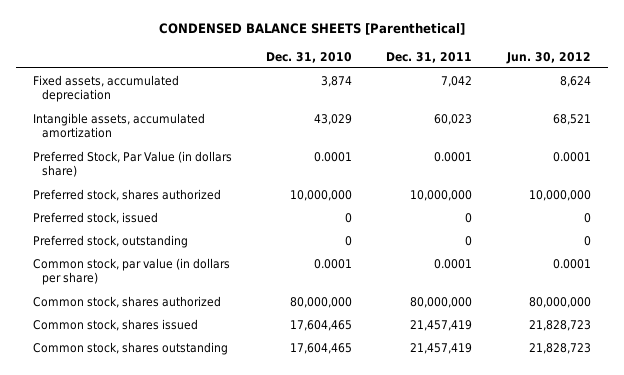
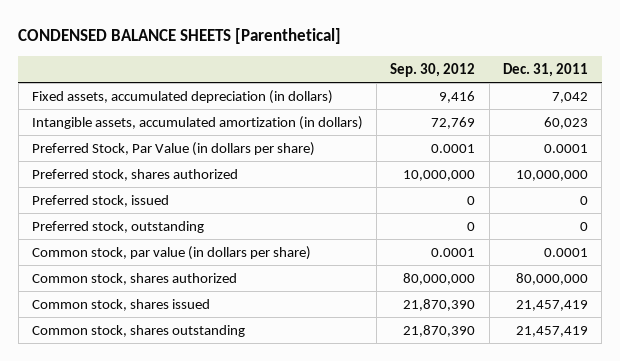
- | Dec. 31, 2010 | Dec. 31, 2011 | Jun. 30, 2012
+ | Sep. 30, 2012 | Dec. 31, 2011
- Fixed assets, accumulated depreciation | 3,874 | 7,042 | 8,624
- Intangible assets, accumulated amortization | 43,029 | 60,023 | 68,521
- Preferred Stock, Par Value (in dollars share) | 0.0001 | 0.0001 | 0.0001
+ Fixed assets, accumulated depreciation (in dollars) | 9,416 | 7,042
+ Intangible assets, accumulated amortization (in dollars) | 72,769 | 60,023
+ Preferred Stock, Par Value (in dollars per share) | 0.0001 | 0.0001

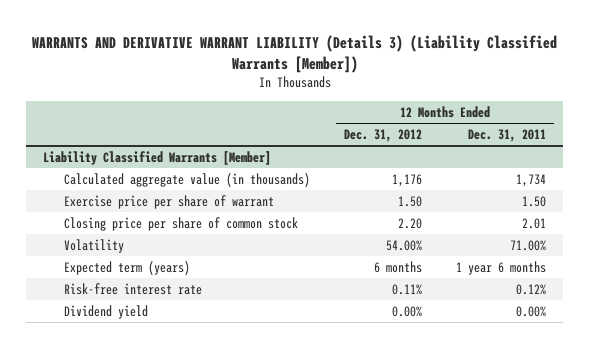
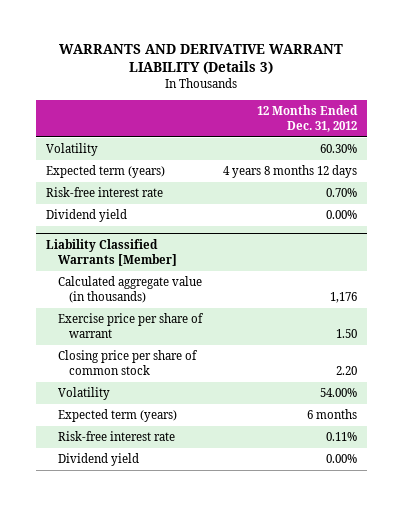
- WARRANTS AND DERIVATIVE WARRANT LIABILITY (Details 3) (Liability Classified Warrants [Member])
+ WARRANTS AND DERIVATIVE WARRANT LIABILITY (Details 3)
- | 12 Months Ended Dec. 31, 2012 | 12 Months Ended Dec. 31, 2011
+ | 12 Months Ended Dec. 31, 2012
+ Volatility | 60.30%
+ Expected term (years) | 4 years 8 months 12 days
+ Risk-free interest rate | 0.70%
+ Dividend yield | 0.00%

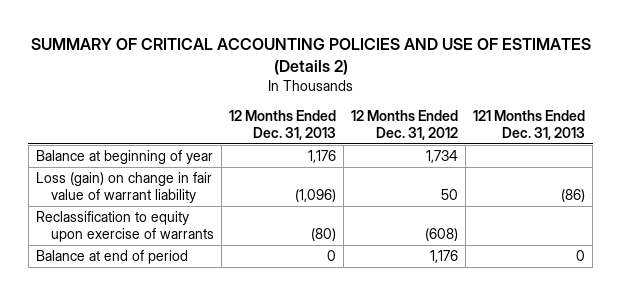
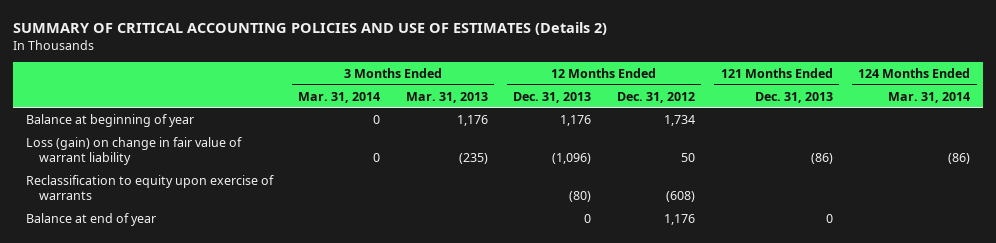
- | 12 Months Ended Dec. 31, 2013 | 12 Months Ended Dec. 31, 2012 | 121 Months Ended Dec. 31, 2013
+ | 3 Months Ended Mar. 31, 2014 | 3 Months Ended Mar. 31, 2013 | 12 Months Ended Dec. 31, 2013 | 12 Months Ended Dec. 31, 2012 | 121 Months Ended Dec. 31, 2013 | 124 Months Ended Mar. 31, 2014
- Balance at end of period | 0 | 1,176 | 0
+ Balance at end of year | | | 0 | 1,176 | 0 |

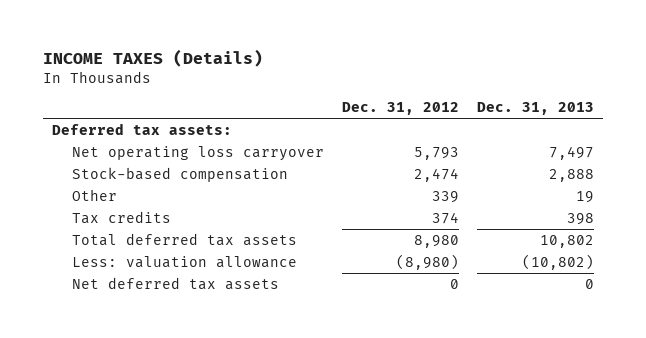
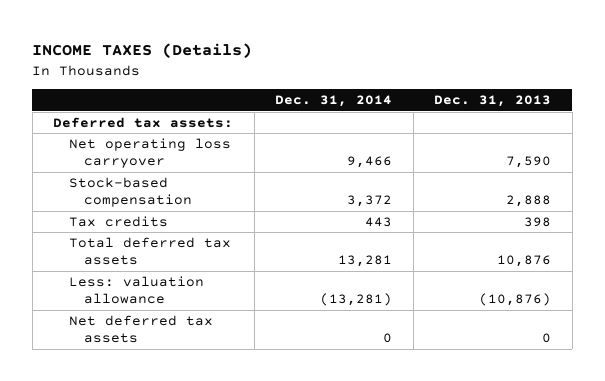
- | Dec. 31, 2012 | Dec. 31, 2013
+ | Dec. 31, 2014 | Dec. 31, 2013
- Net operating loss carryover | 5,793 | 7,497
+ Net operating loss carryover | 9,466 | 7,590
- Other | 339 | 19
- Total deferred tax assets | 8,980 | 10,802
- Less: valuation allowance | (8,980) | (10,802)
+ Total deferred tax assets | 13,281 | 10,876
+ Less: valuation allowance | (13,281) | (10,876)

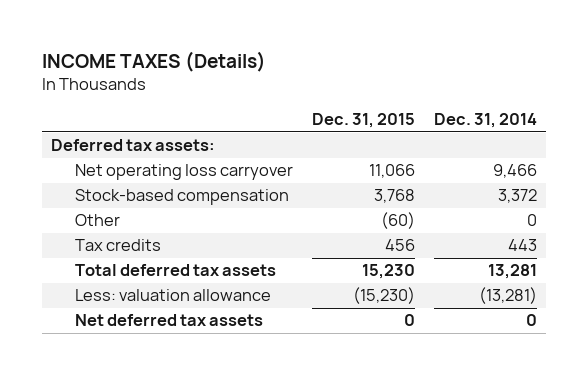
- | Dec. 31, 2014 | Dec. 31, 2013
+ | Dec. 31, 2015 | Dec. 31, 2014
+ Other | (60) | 0

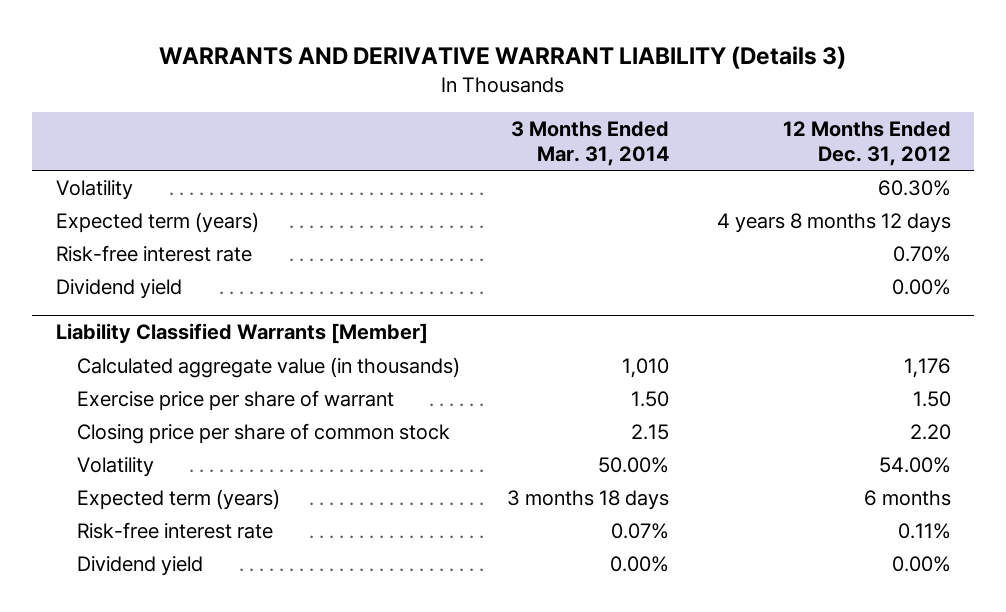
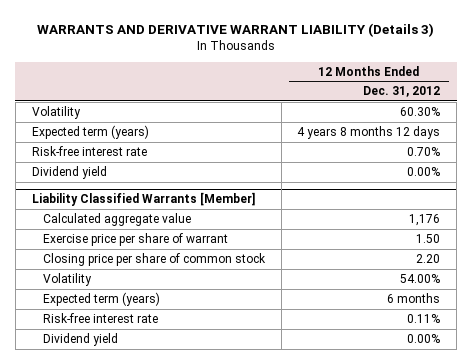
- | 3 Months Ended Mar. 31, 2014 | 12 Months Ended Dec. 31, 2012
+ | 12 Months Ended Dec. 31, 2012
@ Liability Classified Warrants [Member]
- Calculated aggregate value (in thousands) | 1,010 | 1,176
+ Calculated aggregate value | 1,176

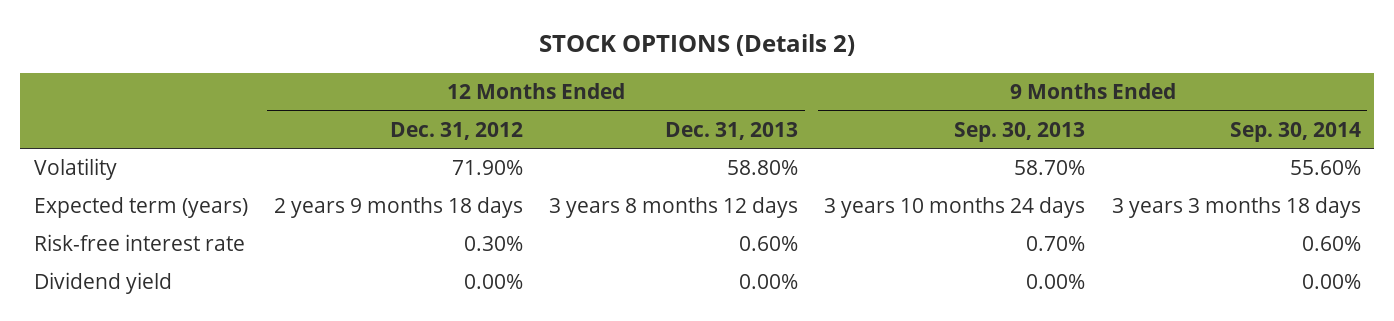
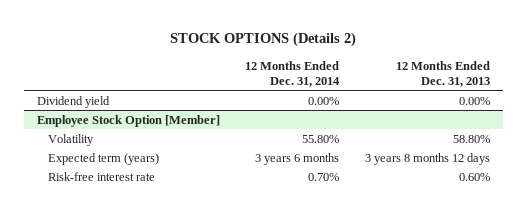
- | 12 Months Ended Dec. 31, 2012 | 12 Months Ended Dec. 31, 2013 | 9 Months Ended Sep. 30, 2013 | 9 Months Ended Sep. 30, 2014
+ | 12 Months Ended Dec. 31, 2014 | 12 Months Ended Dec. 31, 2013
moved up: Dividend yield | 0.00% | 0.00%
+ Employee Stock Option [Member]

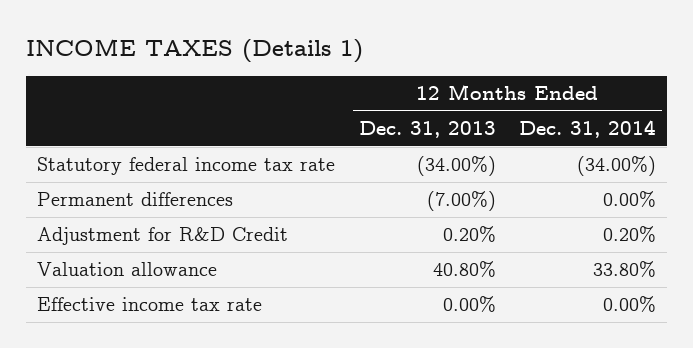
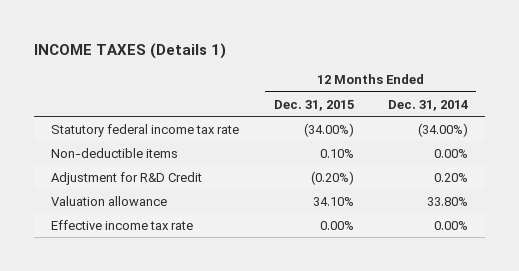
- | 12 Months Ended Dec. 31, 2013 | 12 Months Ended Dec. 31, 2014
+ | 12 Months Ended Dec. 31, 2015 | 12 Months Ended Dec. 31, 2014
- Permanent differences | (7.00%) | 0.00%
+ Non-deductible items | 0.10% | 0.00%

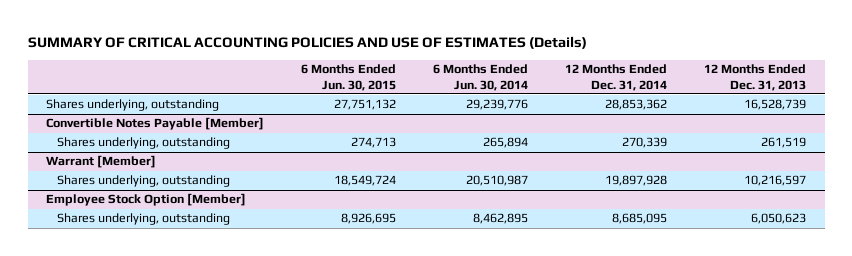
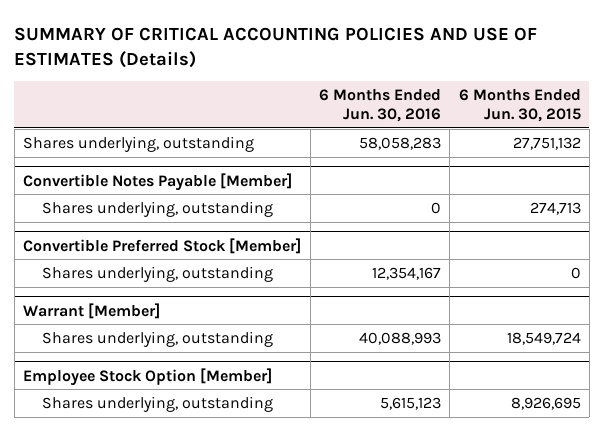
- | 6 Months Ended Jun. 30, 2015 | 6 Months Ended Jun. 30, 2014 | 12 Months Ended Dec. 31, 2014 | 12 Months Ended Dec. 31, 2013
+ | 6 Months Ended Jun. 30, 2016 | 6 Months Ended Jun. 30, 2015
+ Convertible Preferred Stock [Member]
+ Shares underlying, outstanding | 12,354,167 | 0

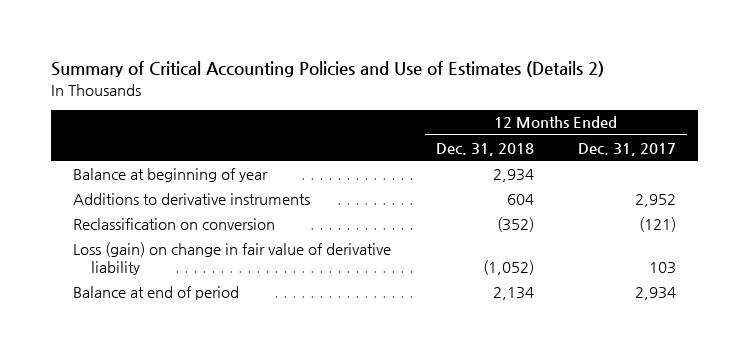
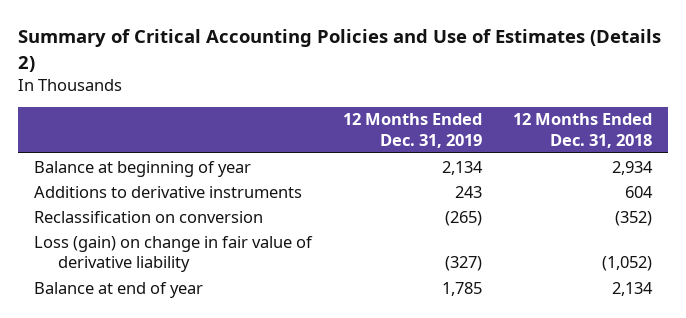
- | 12 Months Ended Dec. 31, 2018 | 12 Months Ended Dec. 31, 2017
+ | 12 Months Ended Dec. 31, 2019 | 12 Months Ended Dec. 31, 2018
- Balance at end of period | 2,134 | 2,934
+ Balance at end of year | 1,785 | 2,134

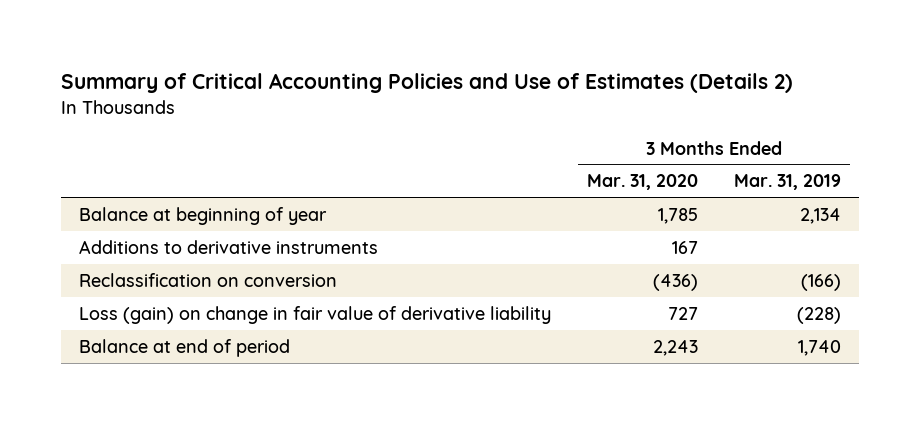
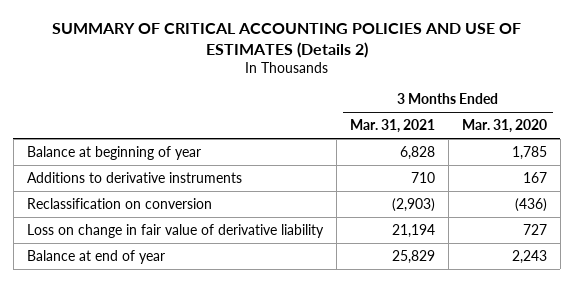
- Summary of Critical Accounting Policies and Use of Estimates (Details 2)
+ SUMMARY OF CRITICAL ACCOUNTING POLICIES AND USE OF ESTIMATES (Details 2)
- | 3 Months Ended Mar. 31, 2020 | 3 Months Ended Mar. 31, 2019
+ | 3 Months Ended Mar. 31, 2021 | 3 Months Ended Mar. 31, 2020
- Loss (gain) on change in fair value of derivative liability | 727 | (228)
- Balance at end of period | 2,243 | 1,740
+ Loss on change in fair value of derivative liability | 21,194 | 727
+ Balance at end of year | 25,829 | 2,243

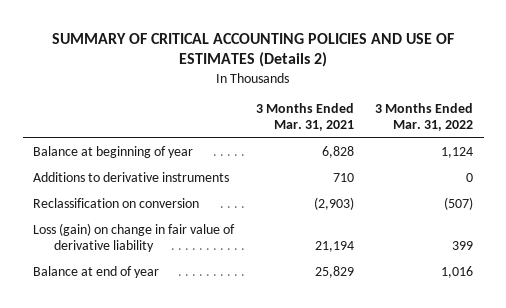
- | 3 Months Ended Mar. 31, 2021 | 3 Months Ended Mar. 31, 2020
+ | 3 Months Ended Mar. 31, 2021 | 3 Months Ended Mar. 31, 2022
- Loss on change in fair value of derivative liability | 21,194 | 727
+ Loss (gain) on change in fair value of derivative liability | 21,194 | 399

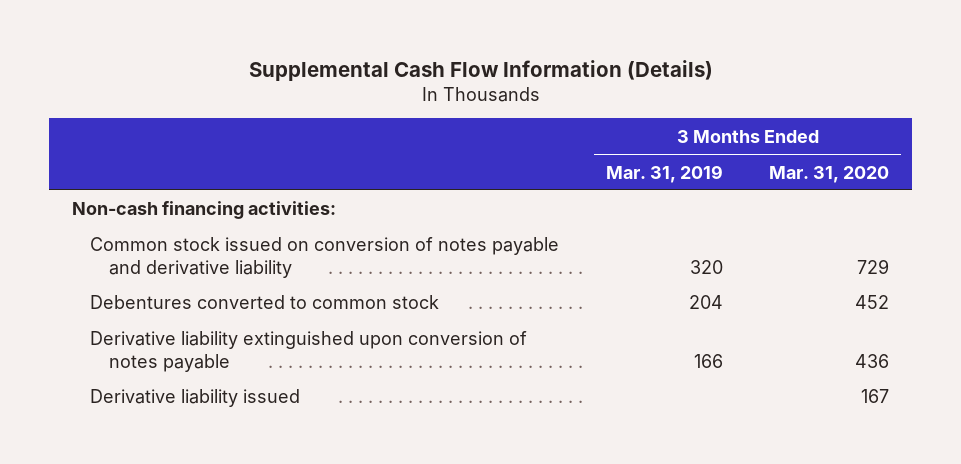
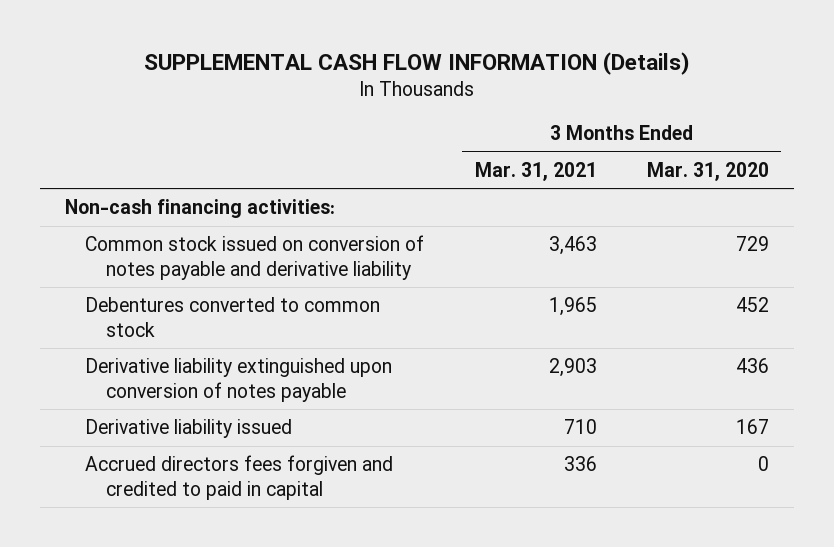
- Supplemental Cash Flow Information (Details)
+ SUPPLEMENTAL CASH FLOW INFORMATION (Details)
- | 3 Months Ended Mar. 31, 2019 | 3 Months Ended Mar. 31, 2020
+ | 3 Months Ended Mar. 31, 2021 | 3 Months Ended Mar. 31, 2020
+ Accrued directors fees forgiven and credited to paid in capital | 336 | 0

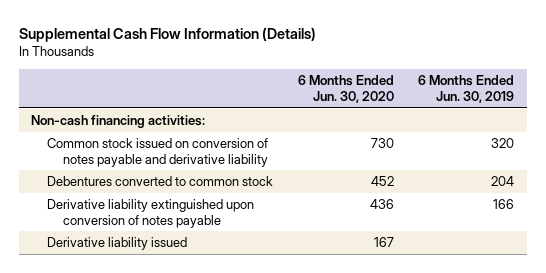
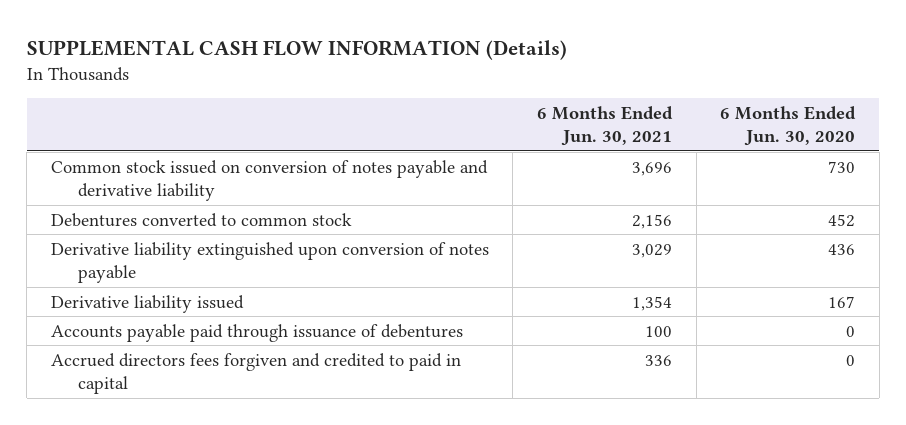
- Supplemental Cash Flow Information (Details)
+ SUPPLEMENTAL CASH FLOW INFORMATION (Details)
- | 6 Months Ended Jun. 30, 2020 | 6 Months Ended Jun. 30, 2019
+ | 6 Months Ended Jun. 30, 2021 | 6 Months Ended Jun. 30, 2020
- Non-cash financing activities:
+ Accounts payable paid through issuance of debentures | 100 | 0
+ Accrued directors fees forgiven and credited to paid in capital | 336 | 0

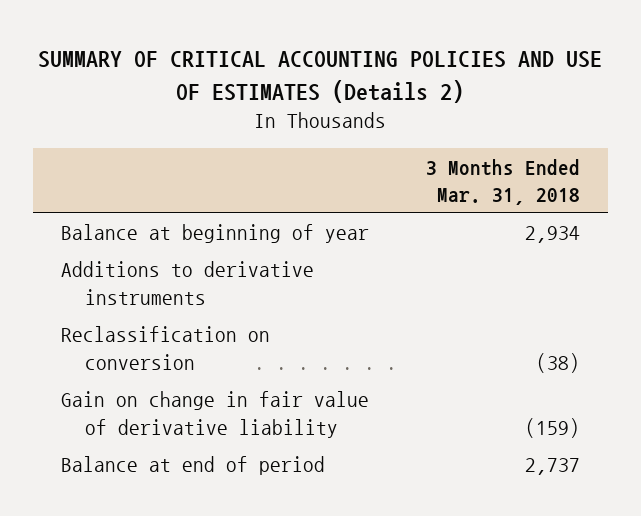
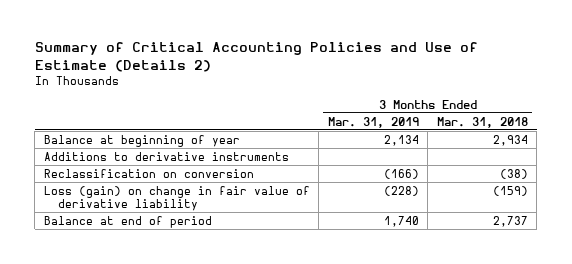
- SUMMARY OF CRITICAL ACCOUNTING POLICIES AND USE OF ESTIMATES (Details 2)
+ Summary of Critical Accounting Policies and Use of Estimate (Details 2)
- | 3 Months Ended Mar. 31, 2018
+ | 3 Months Ended Mar. 31, 2019 | 3 Months Ended Mar. 31, 2018
- Gain on change in fair value of derivative liability | (159)
+ Loss (gain) on change in fair value of derivative liability | (228) | (159)

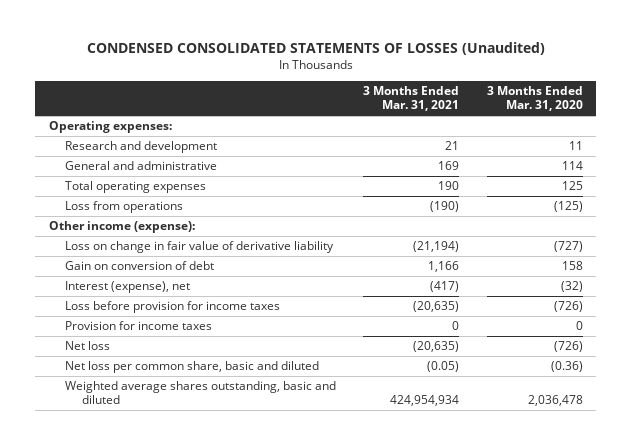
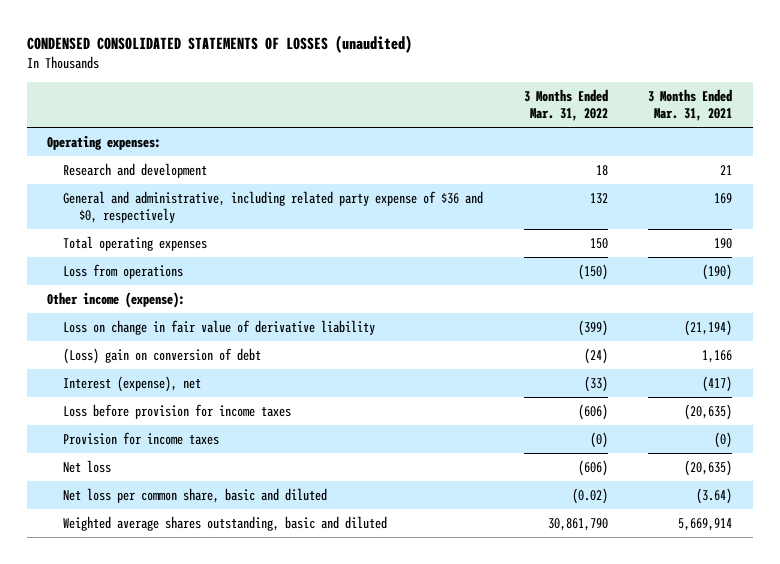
- CONDENSED CONSOLIDATED STATEMENTS OF LOSSES (Unaudited)
+ CONDENSED CONSOLIDATED STATEMENTS OF LOSSES (unaudited)
- | 3 Months Ended Mar. 31, 2021 | 3 Months Ended Mar. 31, 2020
+ | 3 Months Ended Mar. 31, 2022 | 3 Months Ended Mar. 31, 2021
- General and administrative | 169 | 114
+ General and administrative, including related party expense of $36 and $0, respectively | 132 | 169
- Gain on conversion of debt | 1,166 | 158
+ (Loss) gain on conversion of debt | (24) | 1,166
- Provision for income taxes | 0 | 0
+ Provision for income taxes | (0) | (0)
- Net loss per common share, basic and diluted | (0.05) | (0.36)
- Weighted average shares outstanding, basic and diluted | 424,954,934 | 2,036,478
+ Net loss per common share, basic and diluted | (0.02) | (3.64)
+ Weighted average shares outstanding, basic and diluted | 30,861,790 | 5,669,914

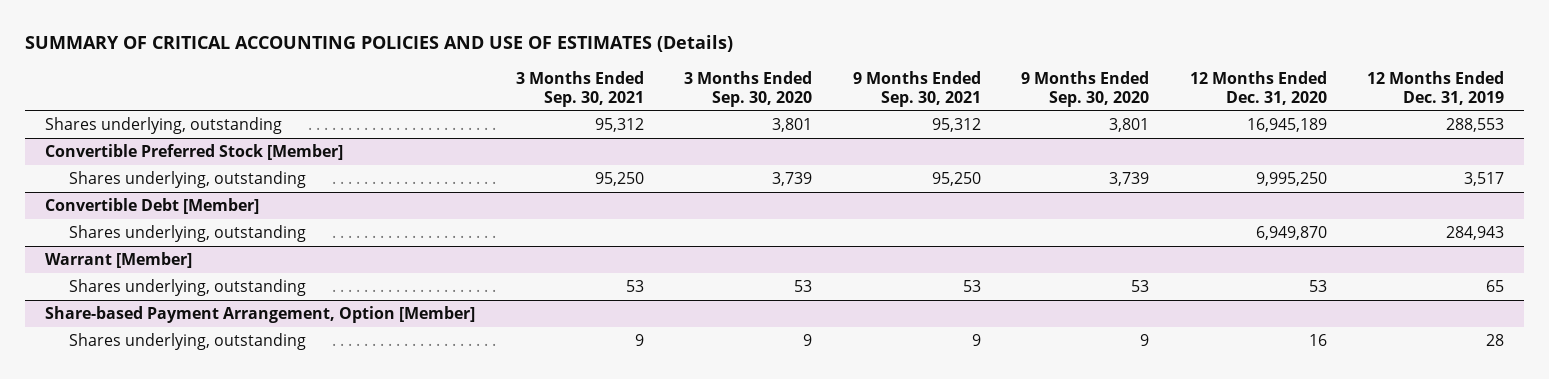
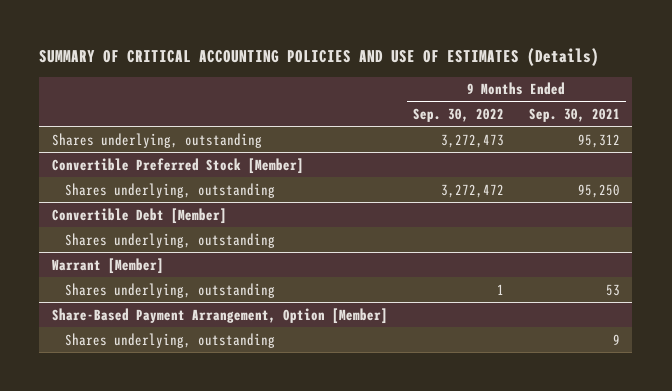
- | 3 Months Ended Sep. 30, 2021 | 3 Months Ended Sep. 30, 2020 | 9 Months Ended Sep. 30, 2021 | 9 Months Ended Sep. 30, 2020 | 12 Months Ended Dec. 31, 2020 | 12 Months Ended Dec. 31, 2019
+ | 9 Months Ended Sep. 30, 2022 | 9 Months Ended Sep. 30, 2021
- Share-based Payment Arrangement, Option [Member]
+ Share-Based Payment Arrangement, Option [Member]

